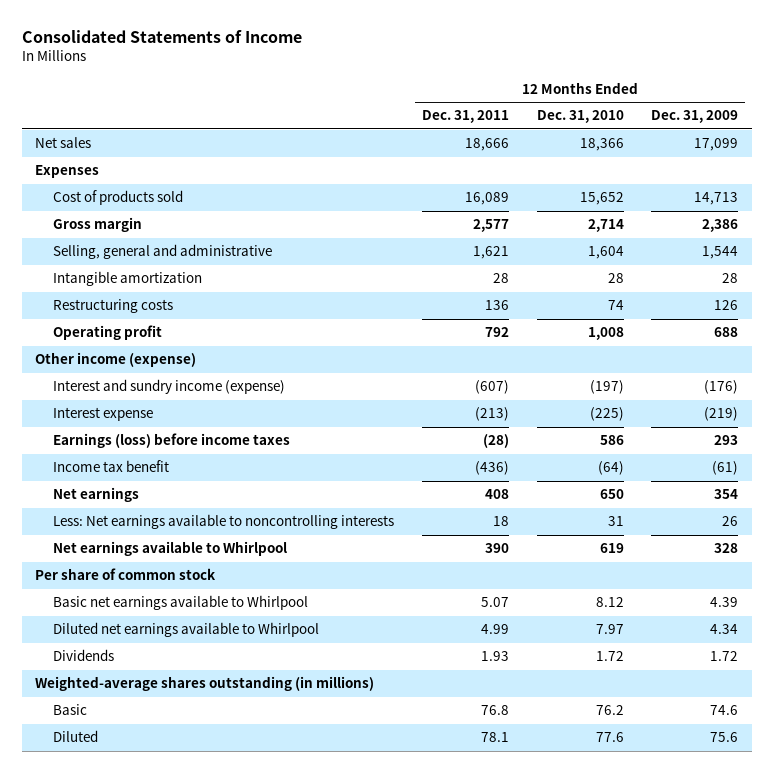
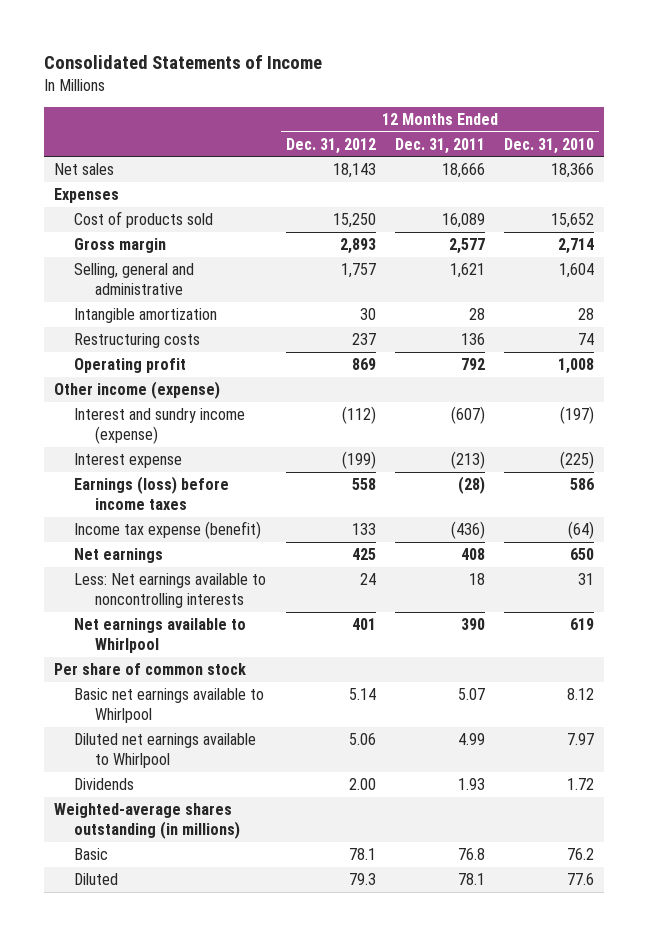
- | 12 Months Ended Dec. 31, 2011 | 12 Months Ended Dec. 31, 2010 | 12 Months Ended Dec. 31, 2009
+ | 12 Months Ended Dec. 31, 2012 | 12 Months Ended Dec. 31, 2011 | 12 Months Ended Dec. 31, 2010
- Income tax benefit | (436) | (64) | (61)
+ Income tax expense (benefit) | 133 | (436) | (64)

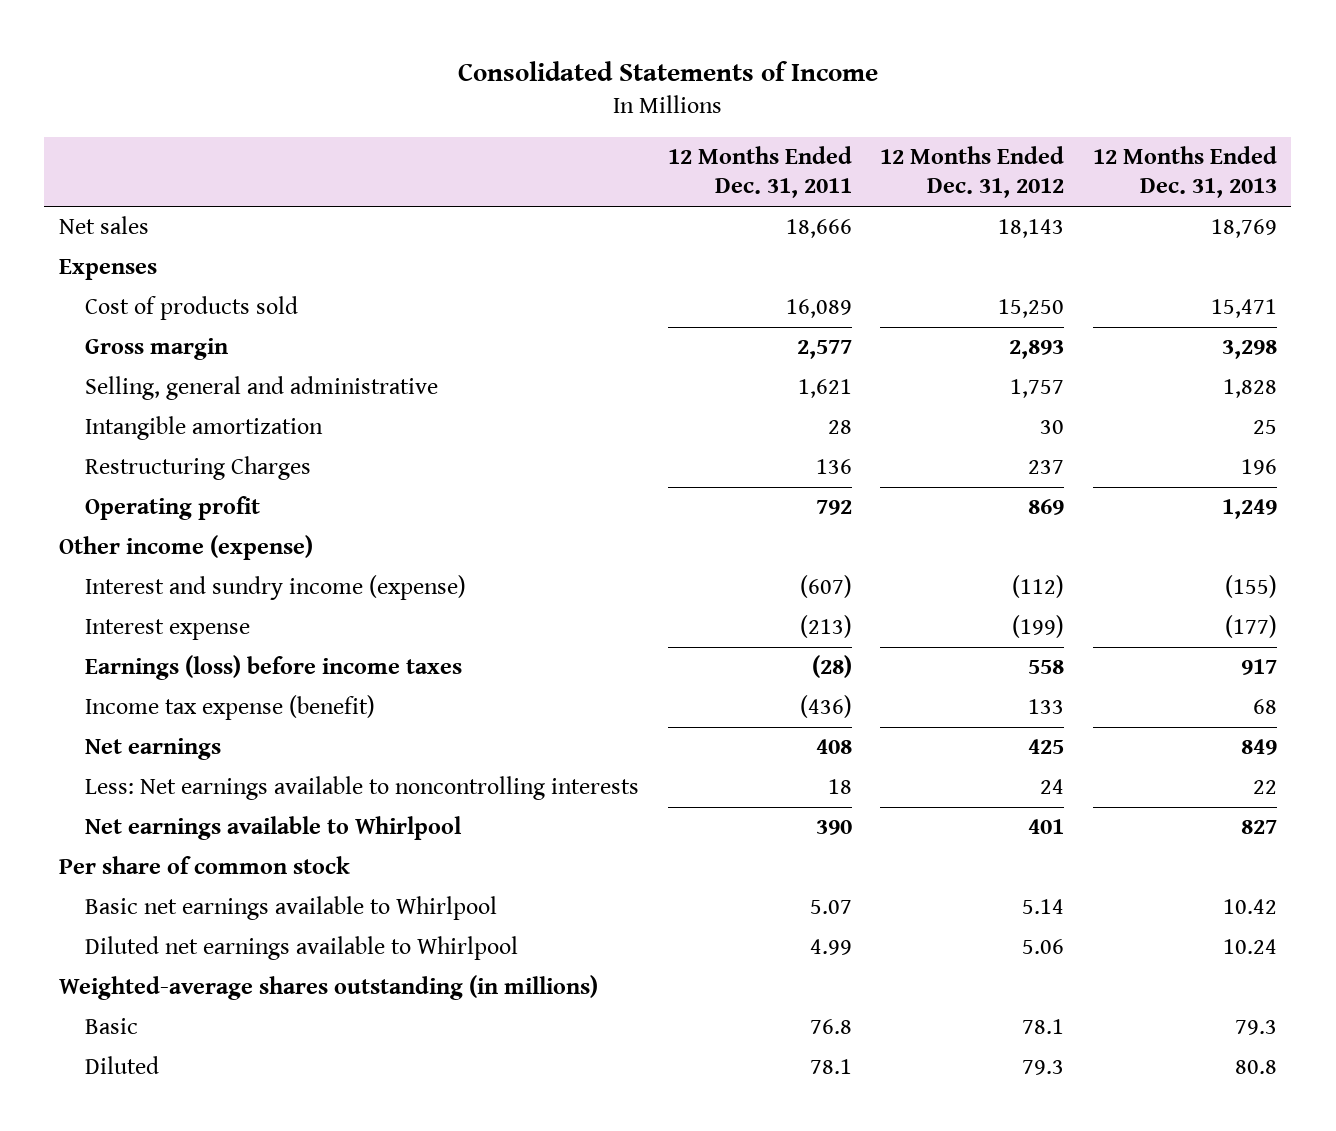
- | 12 Months Ended Dec. 31, 2012 | 12 Months Ended Dec. 31, 2011 | 12 Months Ended Dec. 31, 2010
+ | 12 Months Ended Dec. 31, 2011 | 12 Months Ended Dec. 31, 2012 | 12 Months Ended Dec. 31, 2013
- Restructuring costs | 237 | 136 | 74
+ Restructuring Charges | 136 | 237 | 196
- Dividends | 2.00 | 1.93 | 1.72

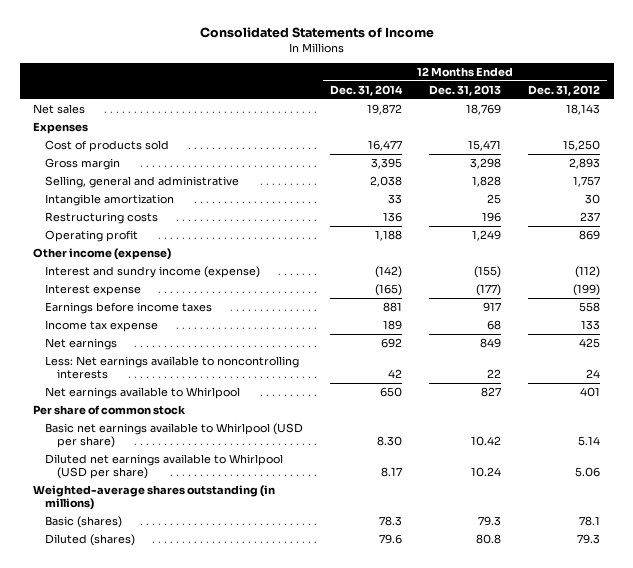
- | 12 Months Ended Dec. 31, 2011 | 12 Months Ended Dec. 31, 2012 | 12 Months Ended Dec. 31, 2013
+ | 12 Months Ended Dec. 31, 2014 | 12 Months Ended Dec. 31, 2013 | 12 Months Ended Dec. 31, 2012
- Restructuring Charges | 136 | 237 | 196
+ Restructuring costs | 136 | 196 | 237
- Earnings (loss) before income taxes | (28) | 558 | 917
- Income tax expense (benefit) | (436) | 133 | 68
+ Earnings before income taxes | 881 | 917 | 558
+ Income tax expense | 189 | 68 | 133
- Basic net earnings available to Whirlpool | 5.07 | 5.14 | 10.42
- Diluted net earnings available to Whirlpool | 4.99 | 5.06 | 10.24
+ Basic net earnings available to Whirlpool (USD per share) | 8.30 | 10.42 | 5.14
+ Diluted net earnings available to Whirlpool (USD per share) | 8.17 | 10.24 | 5.06
- Basic | 76.8 | 78.1 | 79.3
- Diluted | 78.1 | 79.3 | 80.8
+ Basic (shares) | 78.3 | 79.3 | 78.1
+ Diluted (shares) | 79.6 | 80.8 | 79.3

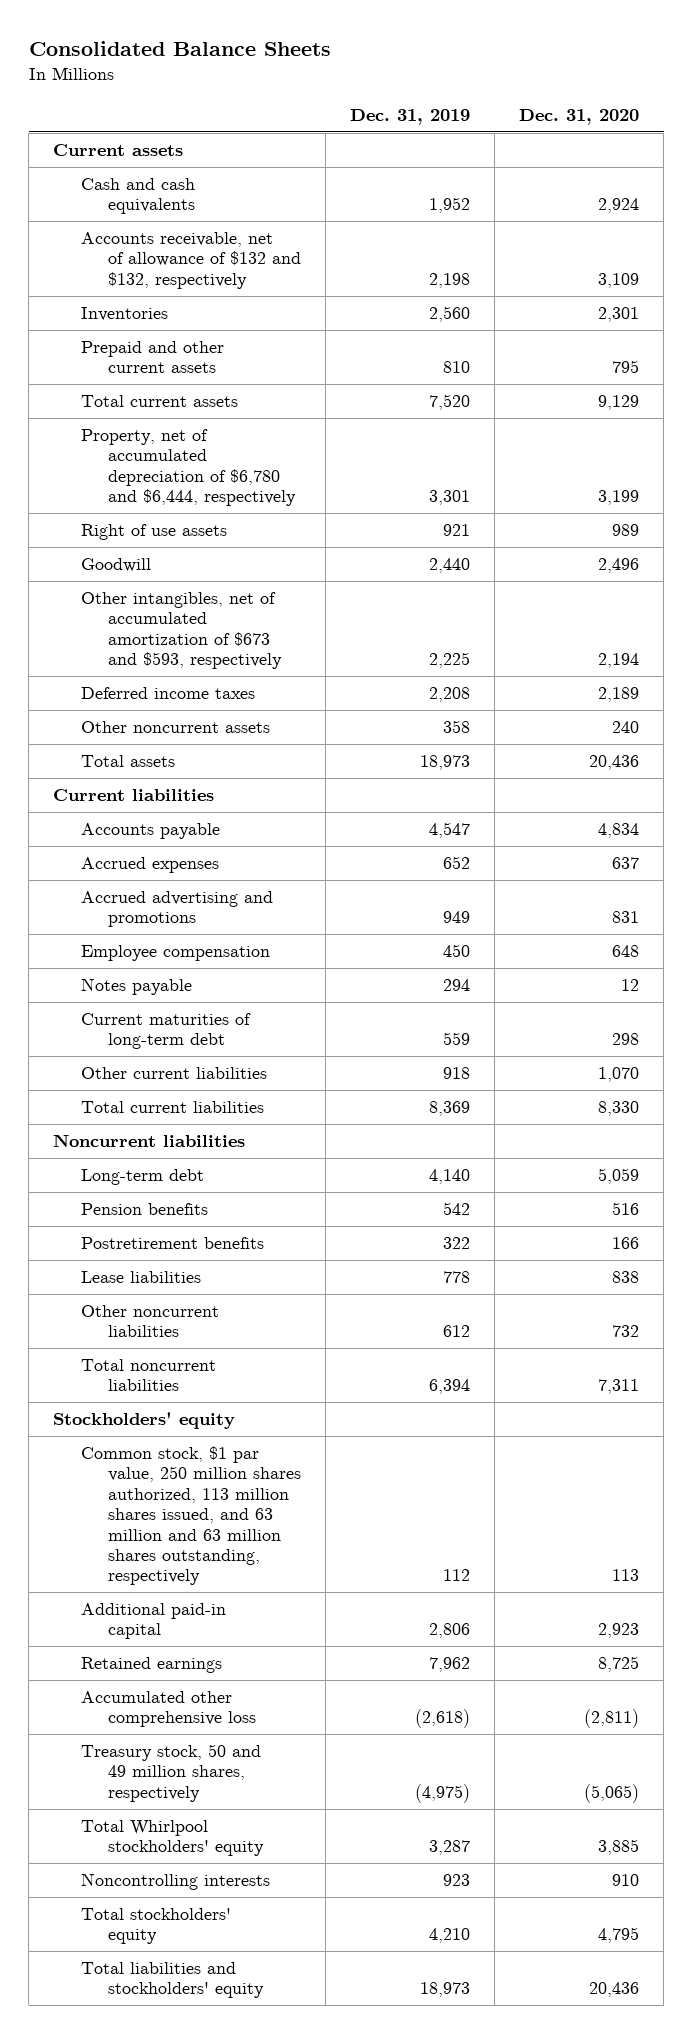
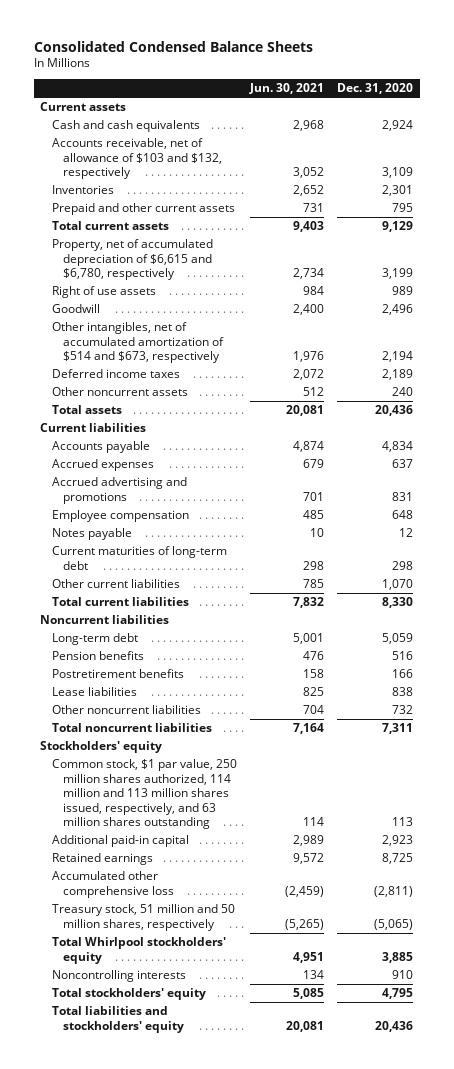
- Consolidated Balance Sheets
+ Consolidated Condensed Balance Sheets
- | Dec. 31, 2019 | Dec. 31, 2020
+ | Jun. 30, 2021 | Dec. 31, 2020
- Accounts receivable, net of allowance of $132 and $132, respectively | 2,198 | 3,109
+ Accounts receivable, net of allowance of $103 and $132, respectively | 3,052 | 3,109
- Property, net of accumulated depreciation of $6,780 and $6,444, respectively | 3,301 | 3,199
+ Property, net of accumulated depreciation of $6,615 and $6,780, respectively | 2,734 | 3,199
- Other intangibles, net of accumulated amortization of $673 and $593, respectively | 2,225 | 2,194
+ Other intangibles, net of accumulated amortization of $514 and $673, respectively | 1,976 | 2,194
- Common stock, $1 par value, 250 million shares authorized, 113 million shares issued, and 63 million and 63 million shares outstanding, respectively | 112 | 113
+ Common stock, $1 par value, 250 million shares authorized, 114 million and 113 million shares issued, respectively, and 63 million shares outstanding | 114 | 113
- Treasury stock, 50 and 49 million shares, respectively | (4,975) | (5,065)
+ Treasury stock, 51 million and 50 million shares, respectively | (5,265) | (5,065)

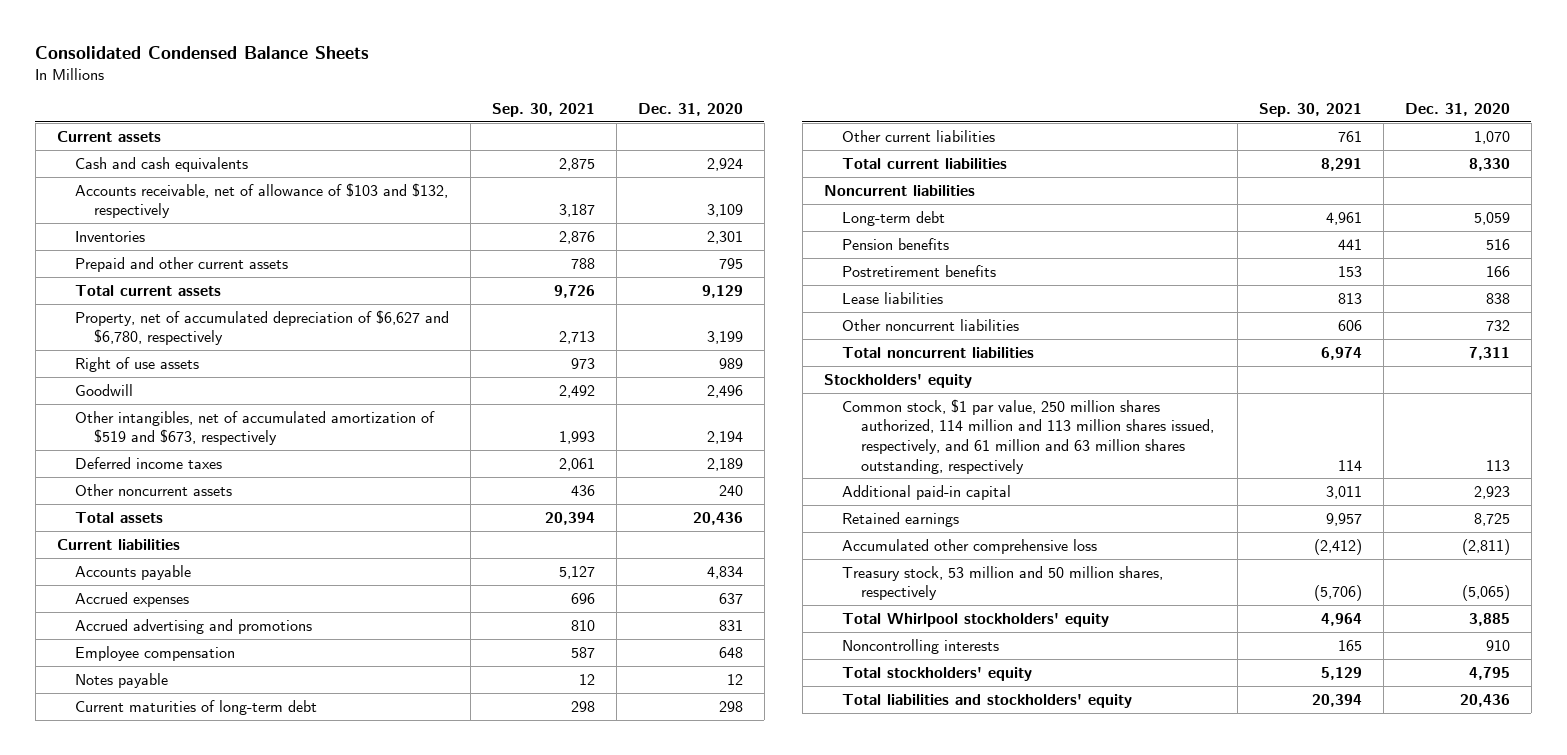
- | Jun. 30, 2021 | Dec. 31, 2020
+ | Sep. 30, 2021 | Dec. 31, 2020
- Property, net of accumulated depreciation of $6,615 and $6,780, respectively | 2,734 | 3,199
+ Property, net of accumulated depreciation of $6,627 and $6,780, respectively | 2,713 | 3,199
- Other intangibles, net of accumulated amortization of $514 and $673, respectively | 1,976 | 2,194
+ Other intangibles, net of accumulated amortization of $519 and $673, respectively | 1,993 | 2,194
- Common stock, $1 par value, 250 million shares authorized, 114 million and 113 million shares issued, respectively, and 63 million shares outstanding | 114 | 113
+ Common stock, $1 par value, 250 million shares authorized, 114 million and 113 million shares issued, respectively, and 61 million and 63 million shares outstanding, respectively | 114 | 113
- Treasury stock, 51 million and 50 million shares, respectively | (5,265) | (5,065)
+ Treasury stock, 53 million and 50 million shares, respectively | (5,706) | (5,065)

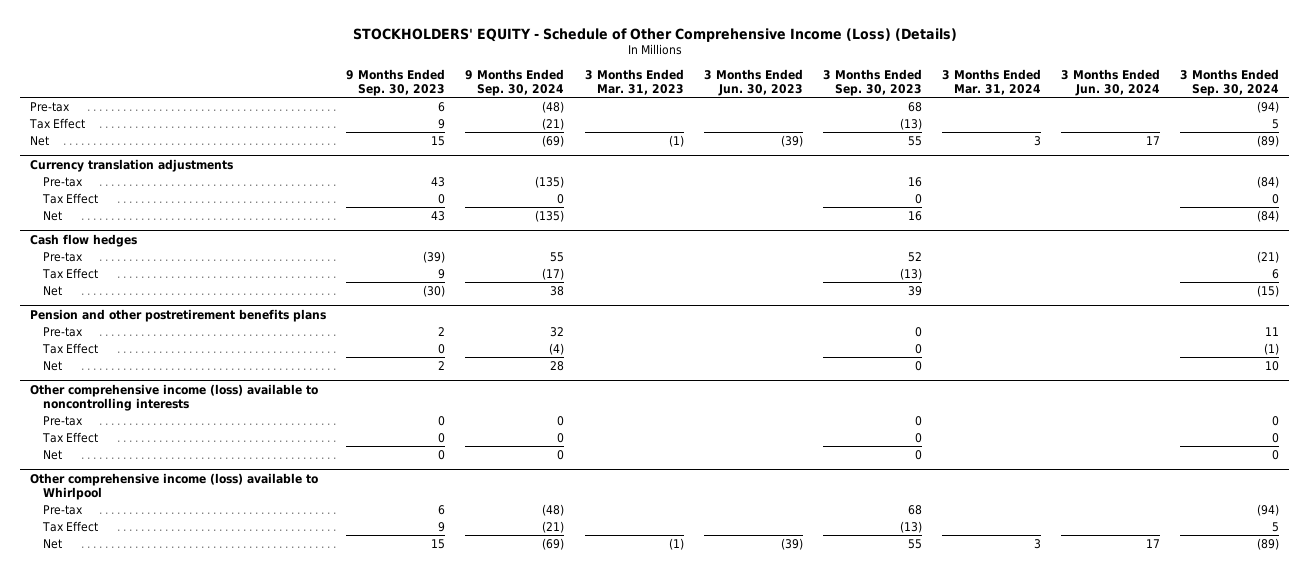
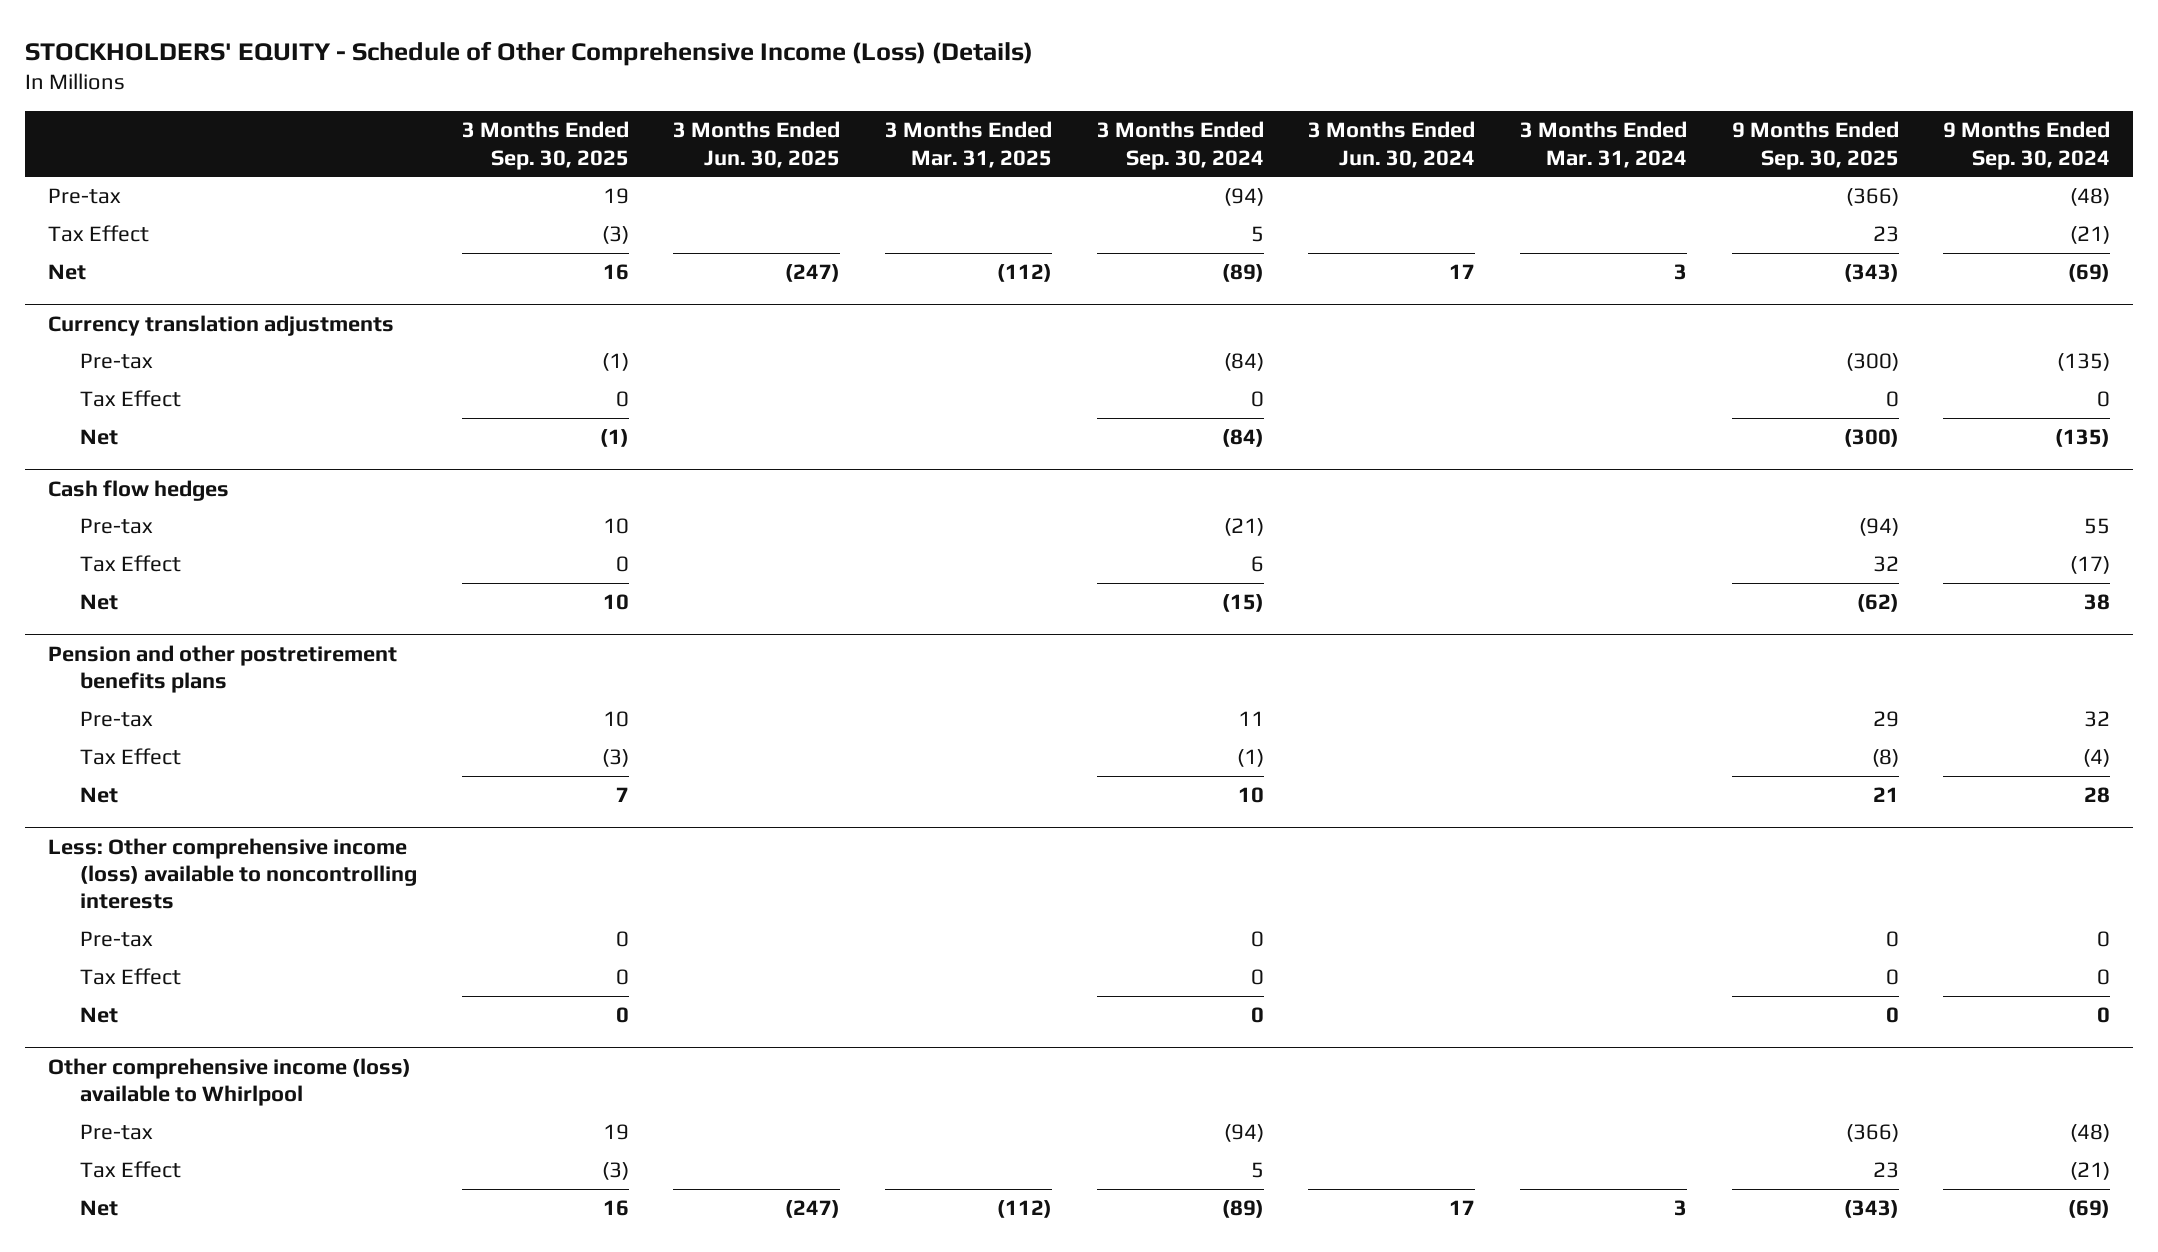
- | 9 Months Ended Sep. 30, 2023 | 9 Months Ended Sep. 30, 2024 | 3 Months Ended Mar. 31, 2023 | 3 Months Ended Jun. 30, 2023 | 3 Months Ended Sep. 30, 2023 | 3 Months Ended Mar. 31, 2024 | 3 Months Ended Jun. 30, 2024 | 3 Months Ended Sep. 30, 2024
+ | 3 Months Ended Sep. 30, 2025 | 3 Months Ended Jun. 30, 2025 | 3 Months Ended Mar. 31, 2025 | 3 Months Ended Sep. 30, 2024 | 3 Months Ended Jun. 30, 2024 | 3 Months Ended Mar. 31, 2024 | 9 Months Ended Sep. 30, 2025 | 9 Months Ended Sep. 30, 2024
- Other comprehensive income (loss) available to noncontrolling interests
+ Less: Other comprehensive income (loss) available to noncontrolling interests

